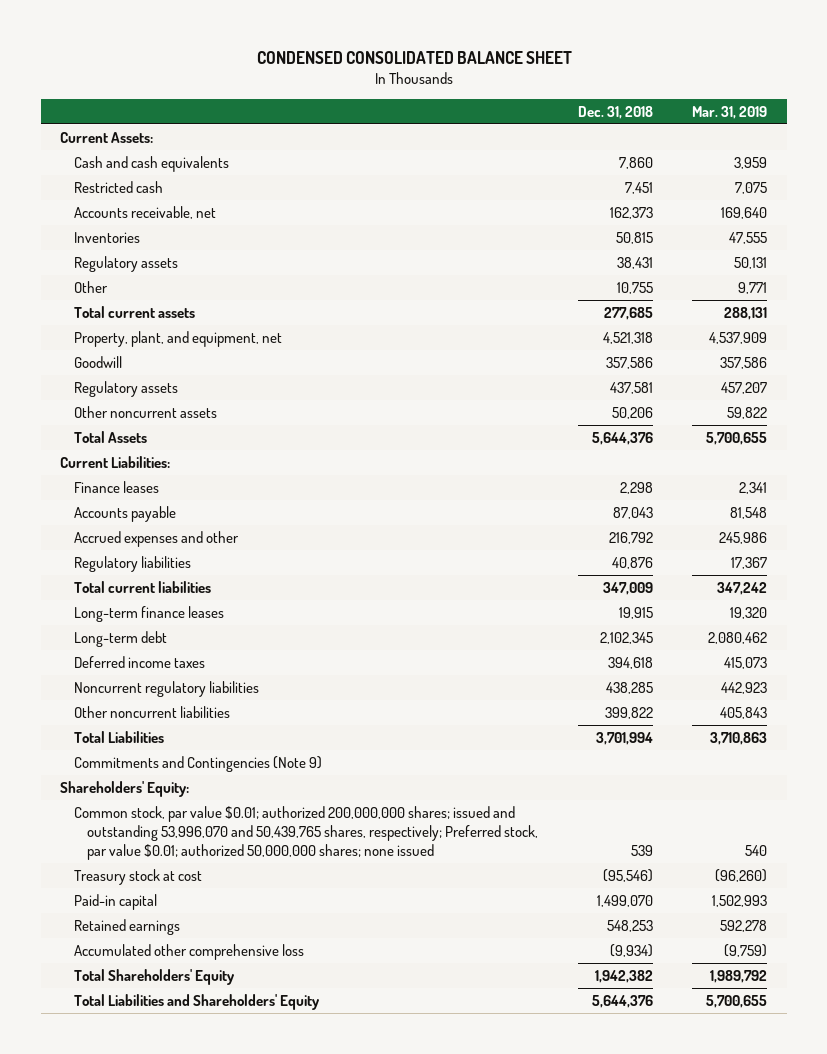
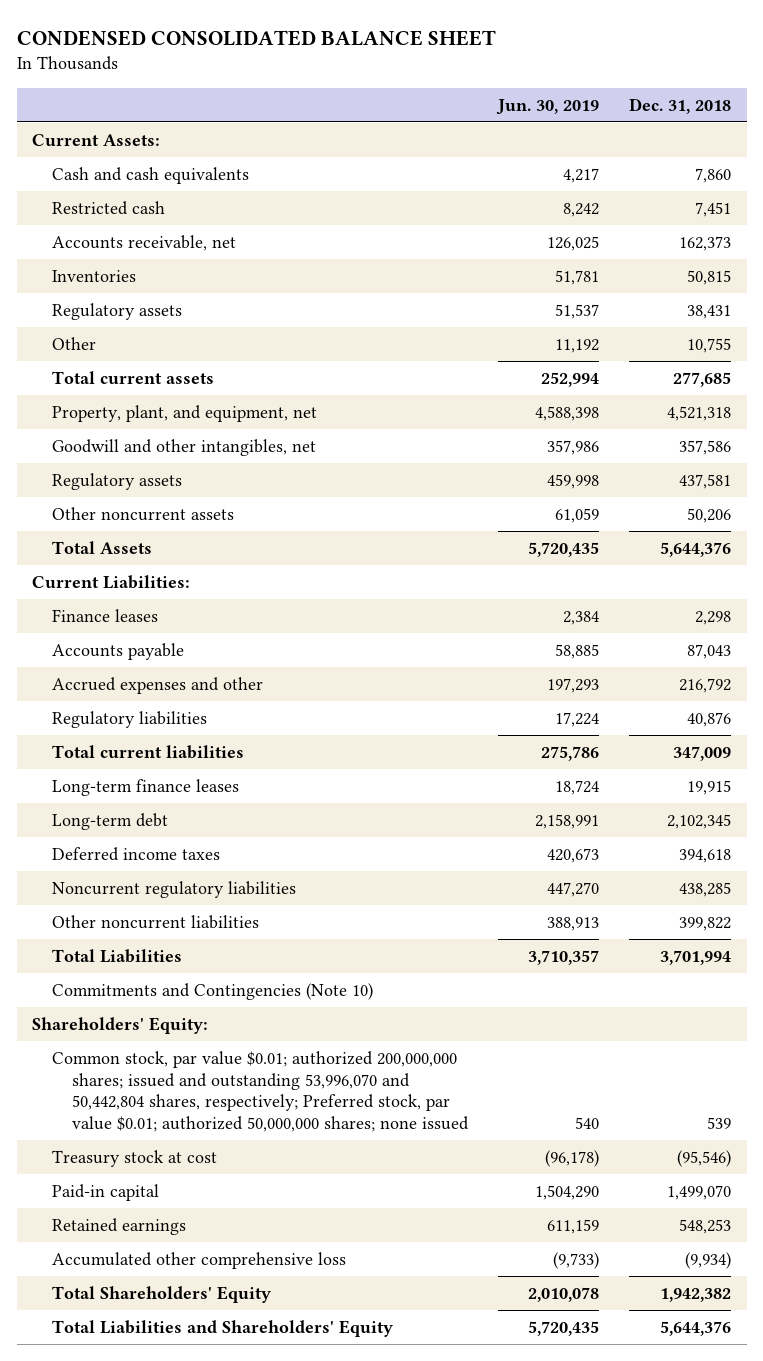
- | Dec. 31, 2018 | Mar. 31, 2019
+ | Jun. 30, 2019 | Dec. 31, 2018
- Goodwill | 357,586 | 357,586
+ Goodwill and other intangibles, net | 357,986 | 357,586
- Commitments and Contingencies (Note 9)
+ Commitments and Contingencies (Note 10)
- Common stock, par value $0.01; authorized 200,000,000 shares; issued and outstanding 53,996,070 and 50,439,765 shares, respectively; Preferred stock, par value $0.01; authorized 50,000,000 shares; none issued | 539 | 540
+ Common stock, par value $0.01; authorized 200,000,000 shares; issued and outstanding 53,996,070 and 50,442,804 shares, respectively; Preferred stock, par value $0.01; authorized 50,000,000 shares; none issued | 540 | 539

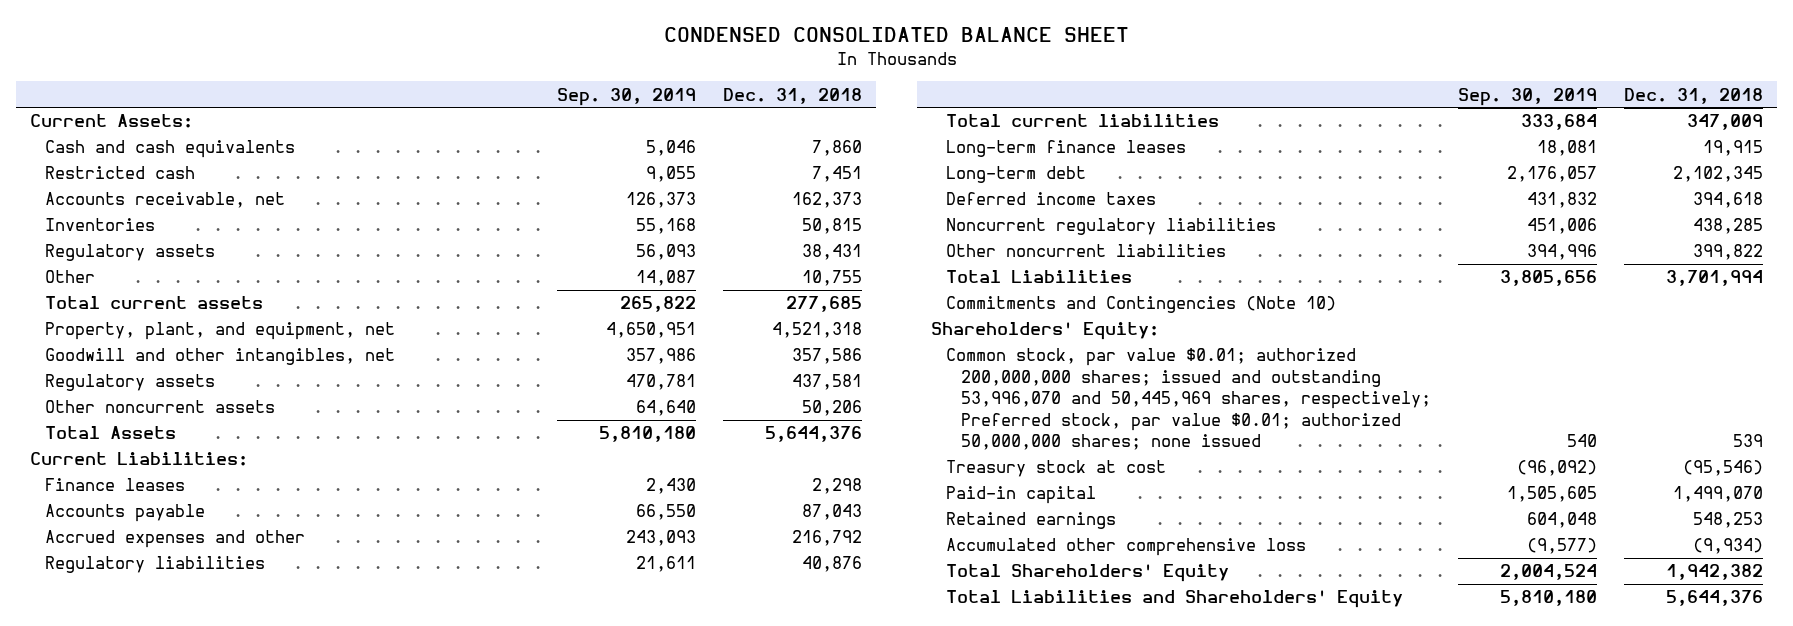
- | Jun. 30, 2019 | Dec. 31, 2018
+ | Sep. 30, 2019 | Dec. 31, 2018
- Common stock, par value $0.01; authorized 200,000,000 shares; issued and outstanding 53,996,070 and 50,442,804 shares, respectively; Preferred stock, par value $0.01; authorized 50,000,000 shares; none issued | 540 | 539
+ Common stock, par value $0.01; authorized 200,000,000 shares; issued and outstanding 53,996,070 and 50,445,969 shares, respectively; Preferred stock, par value $0.01; authorized 50,000,000 shares; none issued | 540 | 539

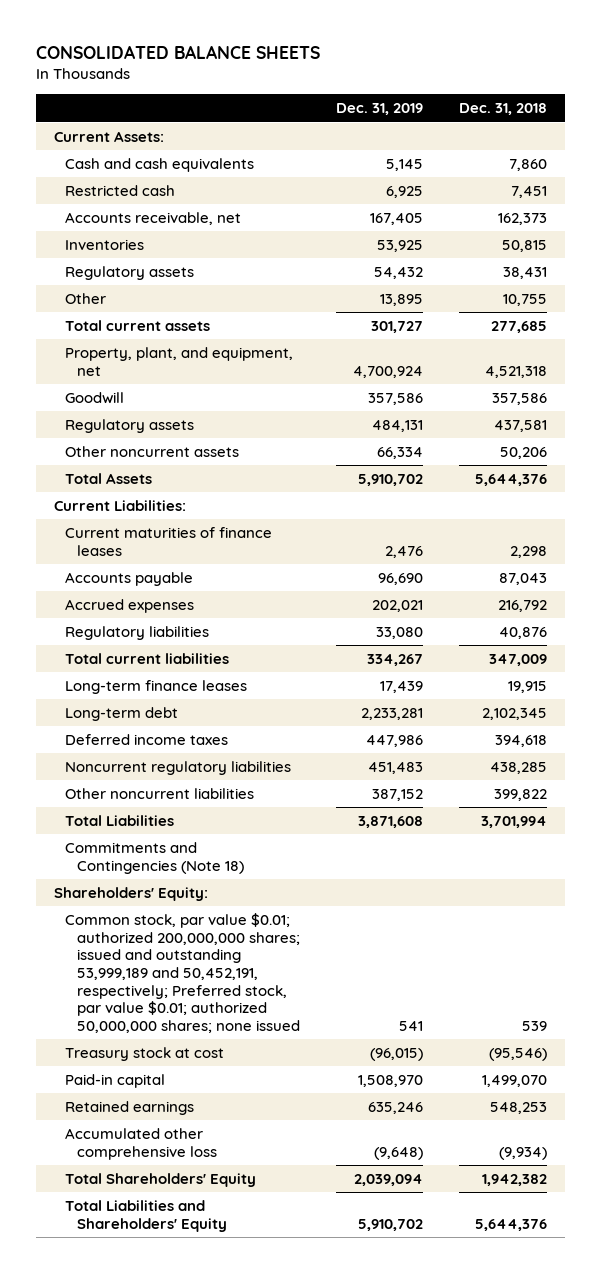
- CONDENSED CONSOLIDATED BALANCE SHEET
+ CONSOLIDATED BALANCE SHEETS
- | Sep. 30, 2019 | Dec. 31, 2018
+ | Dec. 31, 2019 | Dec. 31, 2018
- Goodwill and other intangibles, net | 357,986 | 357,586
+ Goodwill | 357,586 | 357,586
- Finance leases | 2,430 | 2,298
+ Current maturities of finance leases | 2,476 | 2,298
- Accrued expenses and other | 243,093 | 216,792
+ Accrued expenses | 202,021 | 216,792
- Commitments and Contingencies (Note 10)
+ Commitments and Contingencies (Note 18)
- Common stock, par value $0.01; authorized 200,000,000 shares; issued and outstanding 53,996,070 and 50,445,969 shares, respectively; Preferred stock, par value $0.01; authorized 50,000,000 shares; none issued | 540 | 539
+ Common stock, par value $0.01; authorized 200,000,000 shares; issued and outstanding 53,999,189 and 50,452,191, respectively; Preferred stock, par value $0.01; authorized 50,000,000 shares; none issued | 541 | 539

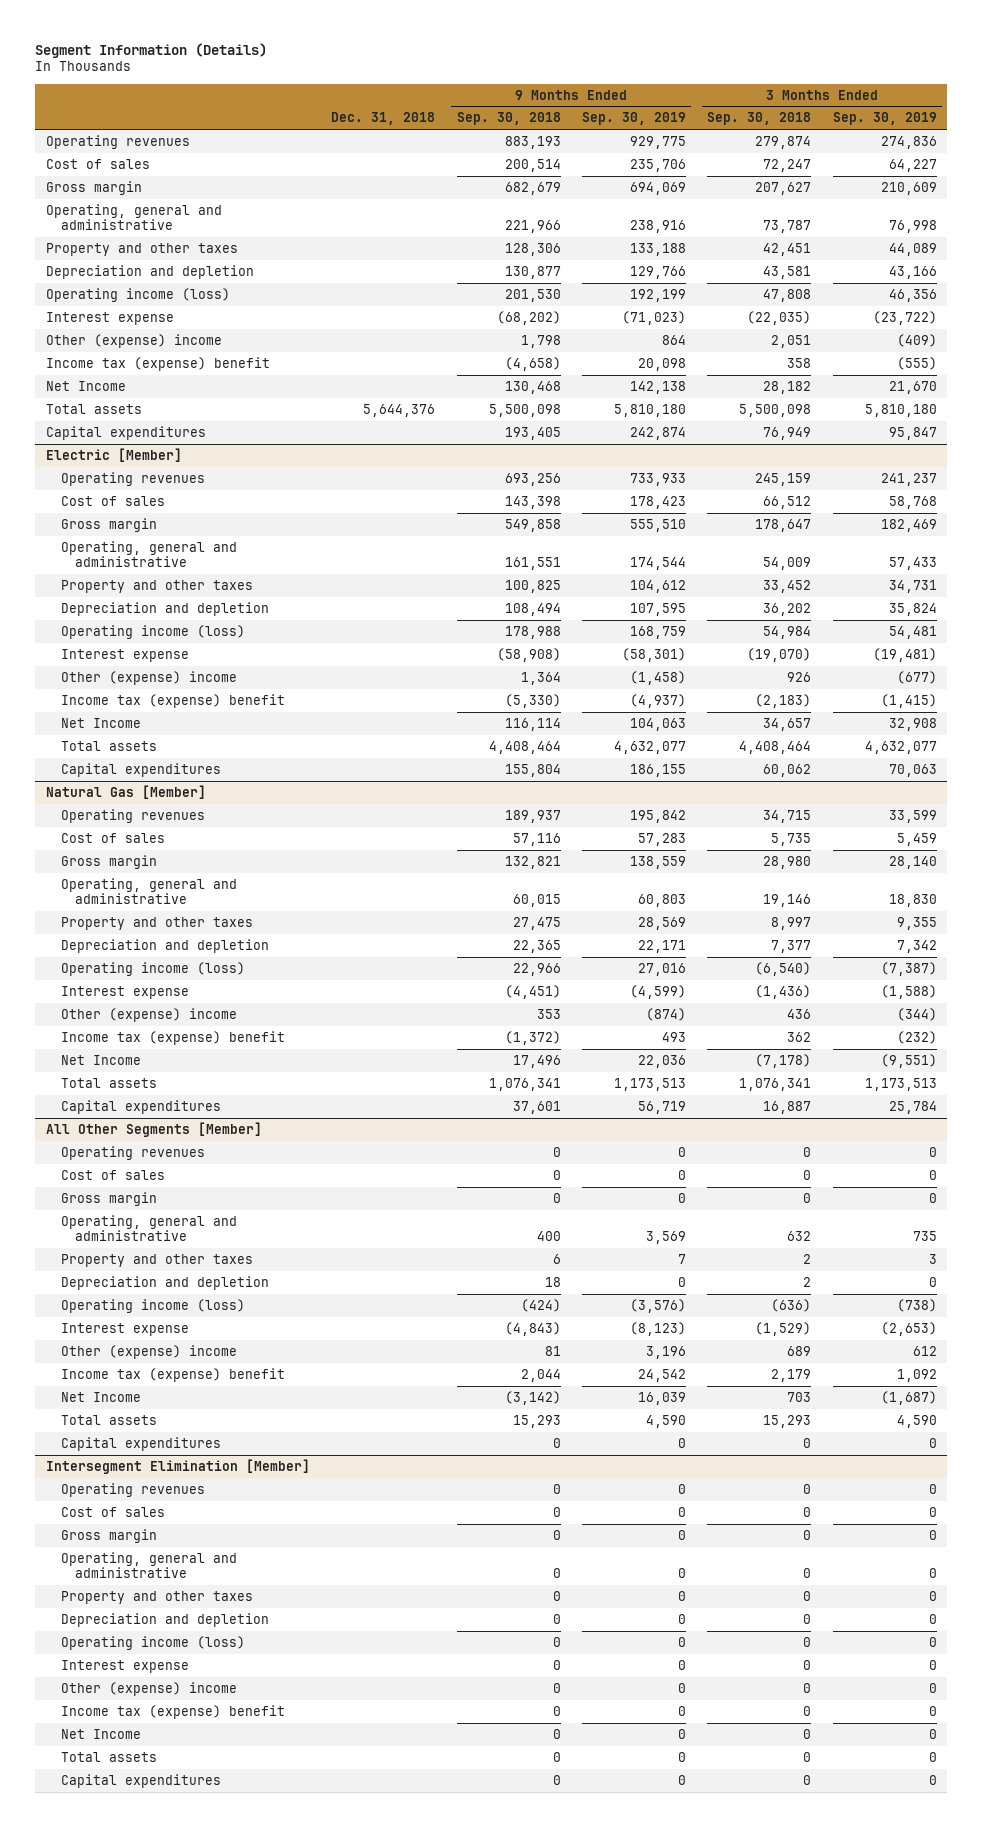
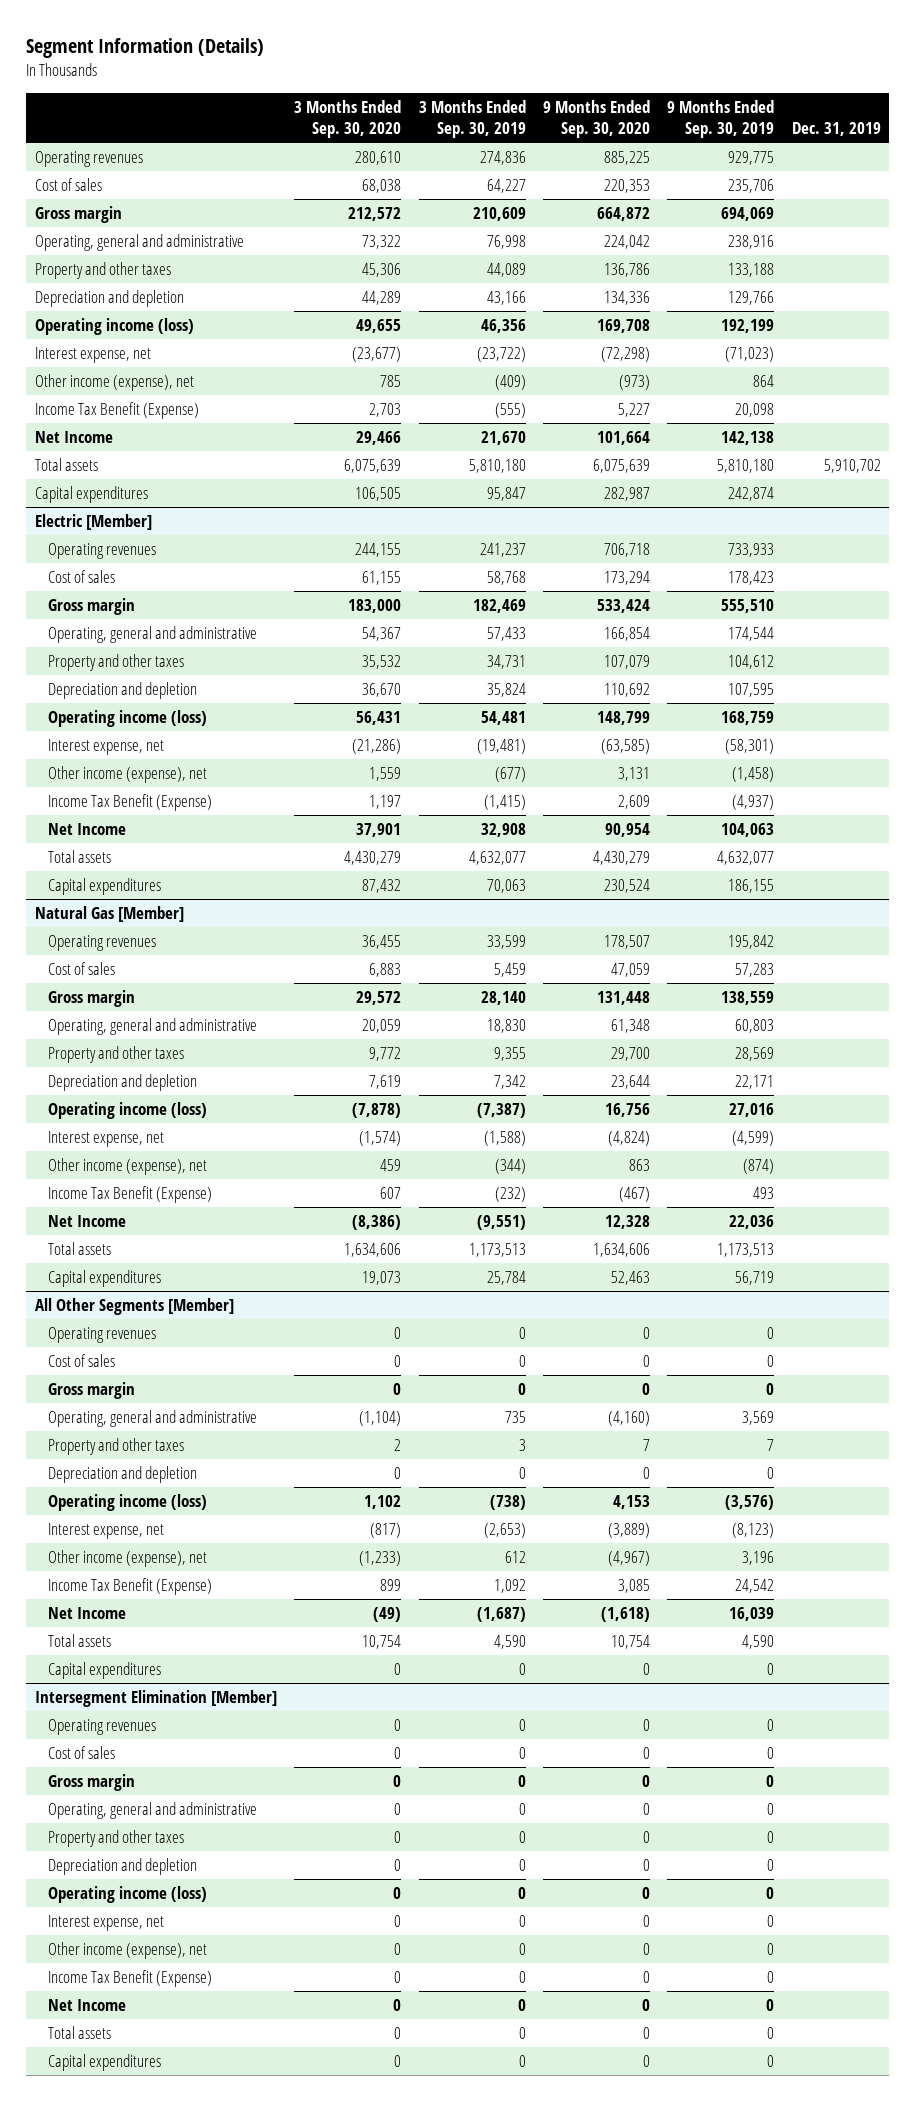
- | Dec. 31, 2018 | 9 Months Ended Sep. 30, 2018 | 9 Months Ended Sep. 30, 2019 | 3 Months Ended Sep. 30, 2018 | 3 Months Ended Sep. 30, 2019
+ | 3 Months Ended Sep. 30, 2020 | 3 Months Ended Sep. 30, 2019 | 9 Months Ended Sep. 30, 2020 | 9 Months Ended Sep. 30, 2019 | Dec. 31, 2019
- Interest expense | | (68,202) | (71,023) | (22,035) | (23,722)
- Other (expense) income | | 1,798 | 864 | 2,051 | (409)
- Income tax (expense) benefit | | (4,658) | 20,098 | 358 | (555)
+ Interest expense, net | (23,677) | (23,722) | (72,298) | (71,023) |
+ Other income (expense), net | 785 | (409) | (973) | 864 |
+ Income Tax Benefit (Expense) | 2,703 | (555) | 5,227 | 20,098 |
@ Electric [Member]
- Interest expense | | (58,908) | (58,301) | (19,070) | (19,481)
- Other (expense) income | | 1,364 | (1,458) | 926 | (677)
- Income tax (expense) benefit | | (5,330) | (4,937) | (2,183) | (1,415)
+ Interest expense, net | (21,286) | (19,481) | (63,585) | (58,301) |
+ Other income (expense), net | 1,559 | (677) | 3,131 | (1,458) |
+ Income Tax Benefit (Expense) | 1,197 | (1,415) | 2,609 | (4,937) |
@ Natural Gas [Member]
- Interest expense | | (4,451) | (4,599) | (1,436) | (1,588)
- Other (expense) income | | 353 | (874) | 436 | (344)
- Income tax (expense) benefit | | (1,372) | 493 | 362 | (232)
+ Interest expense, net | (1,574) | (1,588) | (4,824) | (4,599) |
+ Other income (expense), net | 459 | (344) | 863 | (874) |
+ Income Tax Benefit (Expense) | 607 | (232) | (467) | 493 |
@ All Other Segments [Member]
- Interest expense | | (4,843) | (8,123) | (1,529) | (2,653)
- Other (expense) income | | 81 | 3,196 | 689 | 612
- Income tax (expense) benefit | | 2,044 | 24,542 | 2,179 | 1,092
+ Interest expense, net | (817) | (2,653) | (3,889) | (8,123) |
+ Other income (expense), net | (1,233) | 612 | (4,967) | 3,196 |
+ Income Tax Benefit (Expense) | 899 | 1,092 | 3,085 | 24,542 |
@ Intersegment Elimination [Member]
- Interest expense | | 0 | 0 | 0 | 0
- Other (expense) income | | 0 | 0 | 0 | 0
- Income tax (expense) benefit | | 0 | 0 | 0 | 0
+ Interest expense, net | 0 | 0 | 0 | 0 |
+ Other income (expense), net | 0 | 0 | 0 | 0 |
+ Income Tax Benefit (Expense) | 0 | 0 | 0 | 0 |

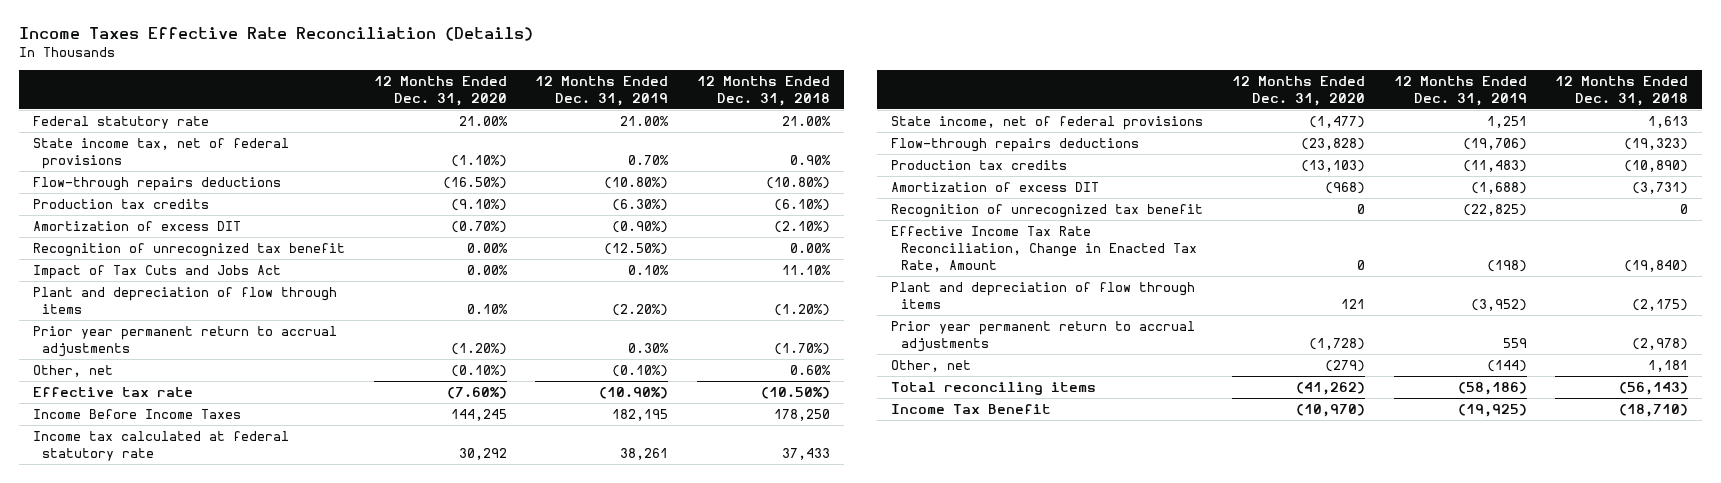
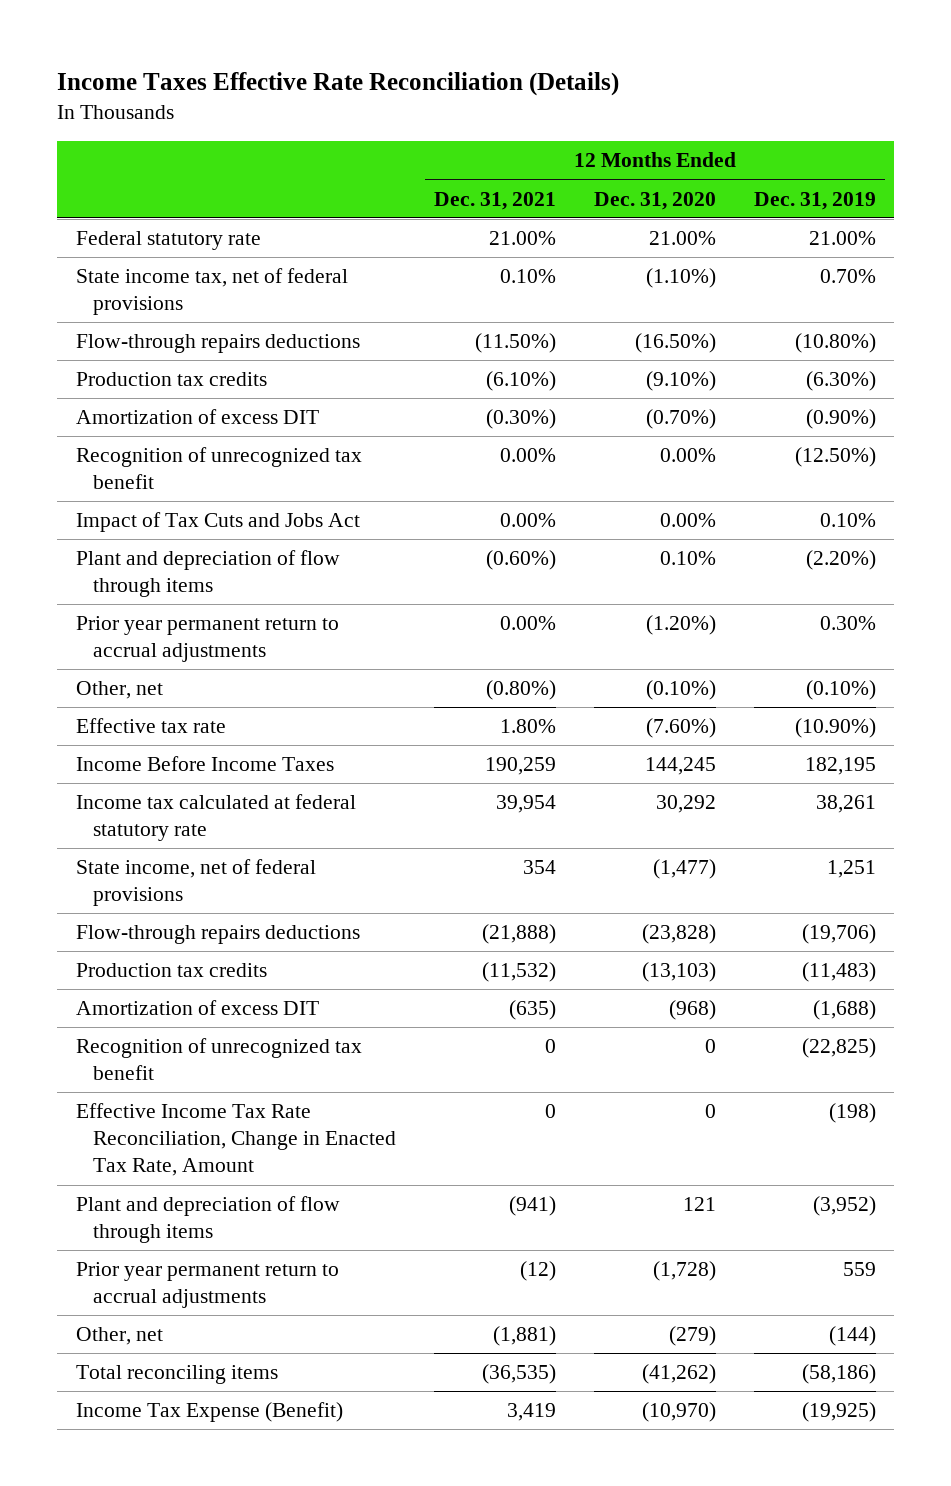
- | 12 Months Ended Dec. 31, 2020 | 12 Months Ended Dec. 31, 2019 | 12 Months Ended Dec. 31, 2018
+ | 12 Months Ended Dec. 31, 2021 | 12 Months Ended Dec. 31, 2020 | 12 Months Ended Dec. 31, 2019
- Income Tax Benefit | (10,970) | (19,925) | (18,710)
+ Income Tax Expense (Benefit) | 3,419 | (10,970) | (19,925)

